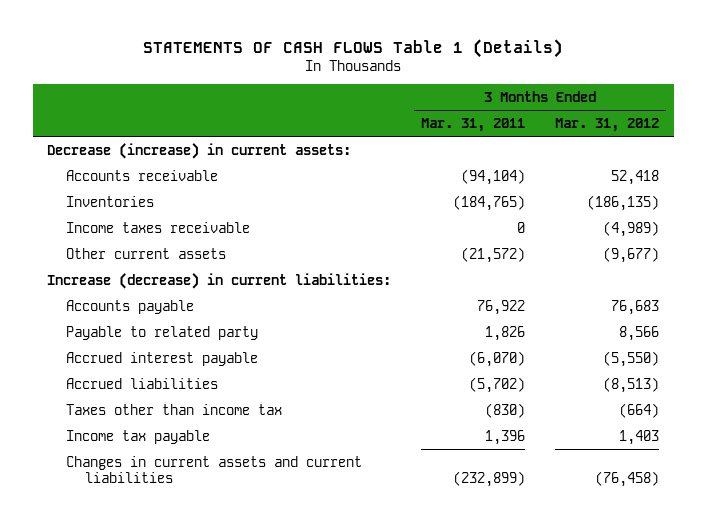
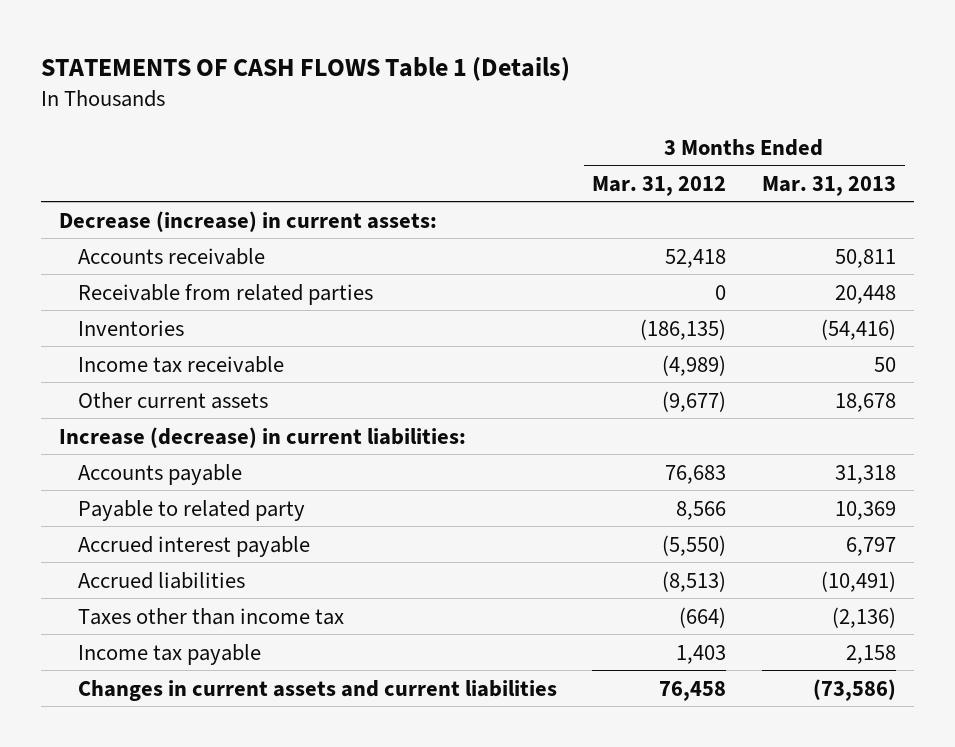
- | 3 Months Ended Mar. 31, 2011 | 3 Months Ended Mar. 31, 2012
+ | 3 Months Ended Mar. 31, 2012 | 3 Months Ended Mar. 31, 2013
+ Receivable from related parties | 0 | 20,448
- Income taxes receivable | 0 | (4,989)
+ Income tax receivable | (4,989) | 50
- Changes in current assets and current liabilities | (232,899) | (76,458)
+ Changes in current assets and current liabilities | 76,458 | (73,586)

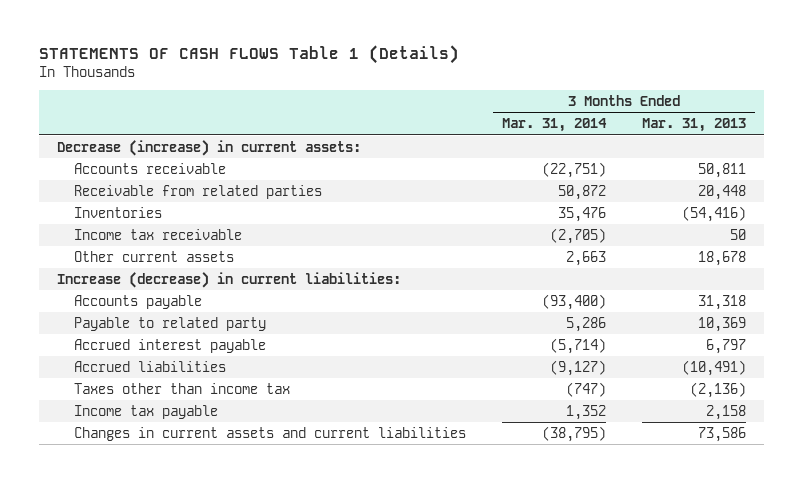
- | 3 Months Ended Mar. 31, 2012 | 3 Months Ended Mar. 31, 2013
+ | 3 Months Ended Mar. 31, 2014 | 3 Months Ended Mar. 31, 2013
- Changes in current assets and current liabilities | 76,458 | (73,586)
+ Changes in current assets and current liabilities | (38,795) | 73,586

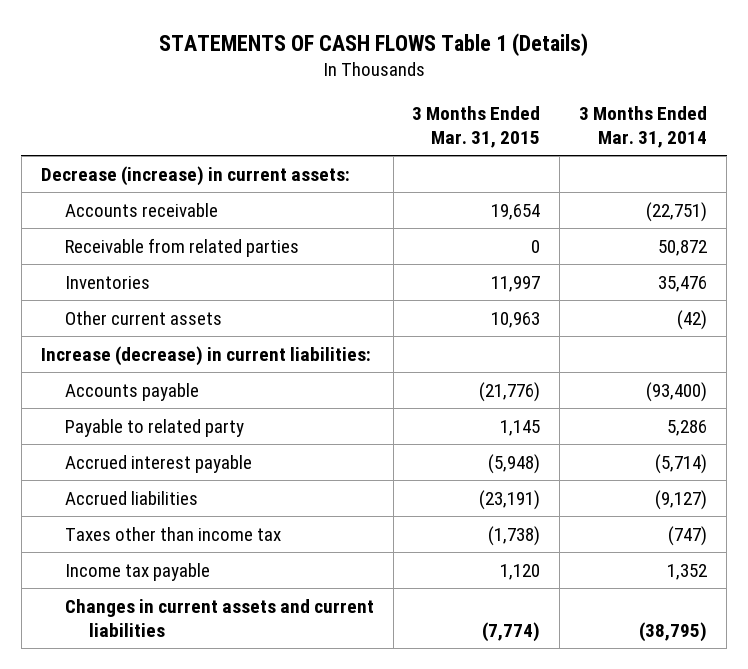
- | 3 Months Ended Mar. 31, 2014 | 3 Months Ended Mar. 31, 2013
+ | 3 Months Ended Mar. 31, 2015 | 3 Months Ended Mar. 31, 2014
- Income tax receivable | (2,705) | 50
- Other current assets | 2,663 | 18,678
+ Other current assets | 10,963 | (42)

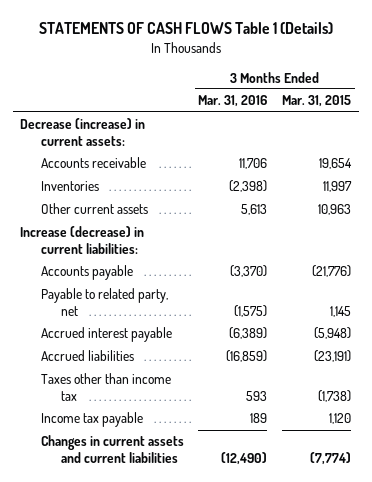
- | 3 Months Ended Mar. 31, 2015 | 3 Months Ended Mar. 31, 2014
+ | 3 Months Ended Mar. 31, 2016 | 3 Months Ended Mar. 31, 2015
- Receivable from related parties | 0 | 50,872
- Payable to related party | 1,145 | 5,286
+ Payable to related party, net | (1,575) | 1,145

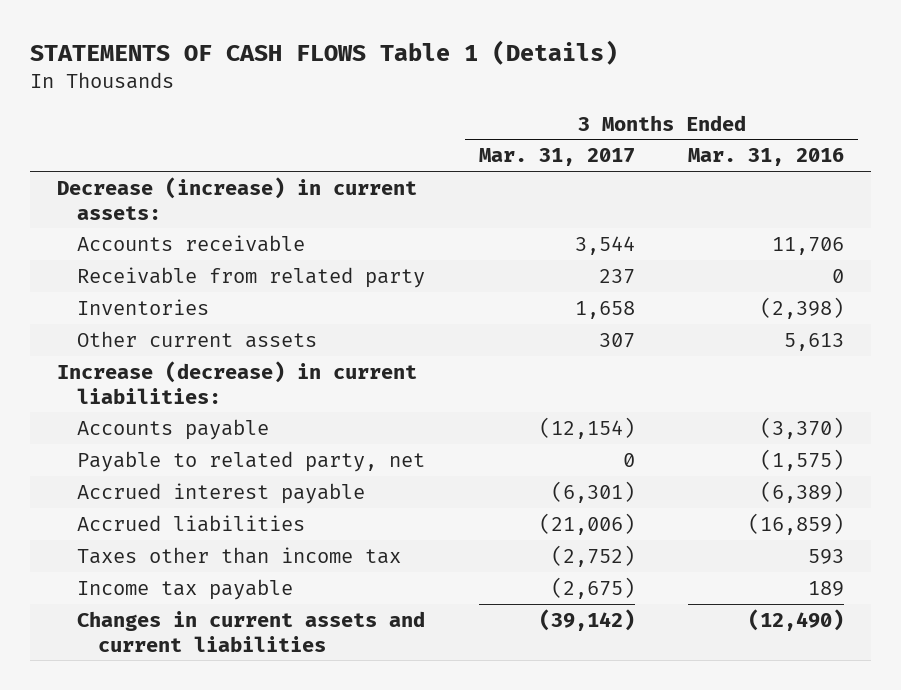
- | 3 Months Ended Mar. 31, 2016 | 3 Months Ended Mar. 31, 2015
+ | 3 Months Ended Mar. 31, 2017 | 3 Months Ended Mar. 31, 2016
+ Receivable from related party | 237 | 0

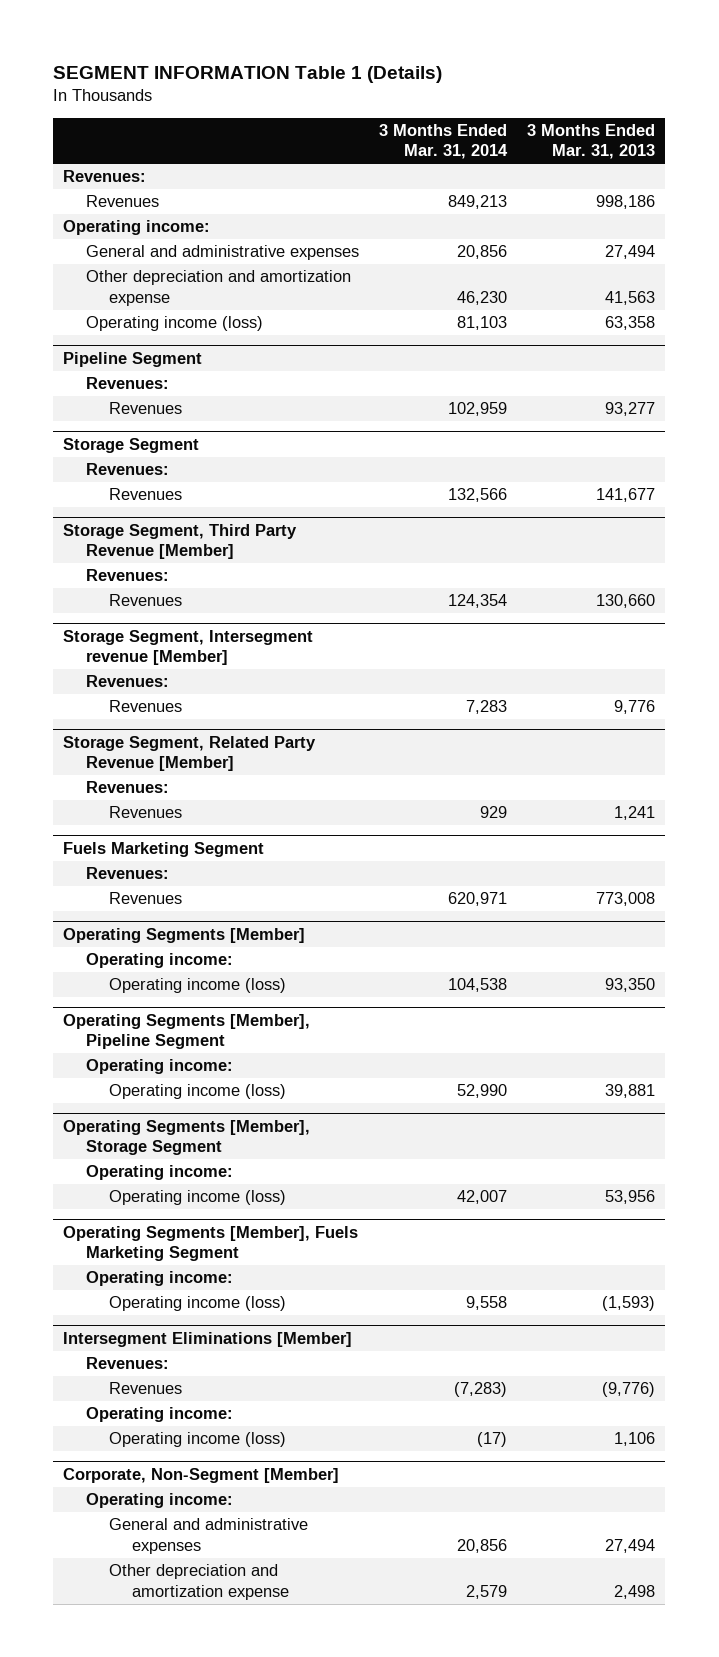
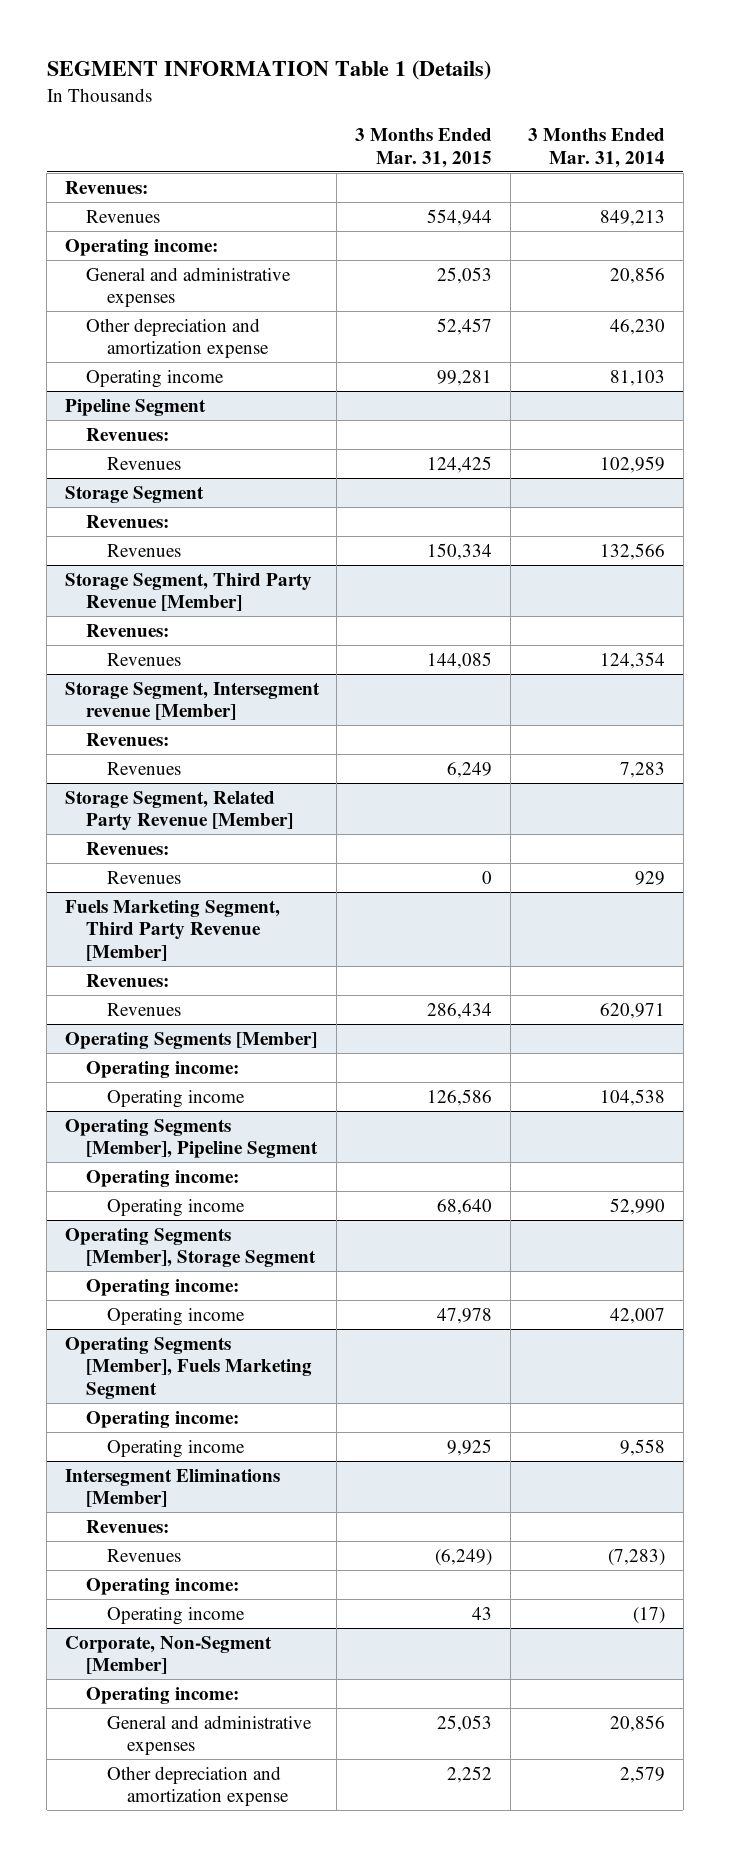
- | 3 Months Ended Mar. 31, 2014 | 3 Months Ended Mar. 31, 2013
+ | 3 Months Ended Mar. 31, 2015 | 3 Months Ended Mar. 31, 2014
- Operating income (loss) | 81,103 | 63,358
+ Operating income | 99,281 | 81,103
- Fuels Marketing Segment
+ Fuels Marketing Segment, Third Party Revenue [Member]
@ Operating Segments [Member]
- Operating income (loss) | 104,538 | 93,350
+ Operating income | 126,586 | 104,538
@ Operating Segments [Member], Pipeline Segment
- Operating income (loss) | 52,990 | 39,881
+ Operating income | 68,640 | 52,990
@ Operating Segments [Member], Storage Segment
- Operating income (loss) | 42,007 | 53,956
+ Operating income | 47,978 | 42,007
@ Operating Segments [Member], Fuels Marketing Segment
- Operating income (loss) | 9,558 | (1,593)
+ Operating income | 9,925 | 9,558
@ Intersegment Eliminations [Member]
- Operating income (loss) | (17) | 1,106
+ Operating income | 43 | (17)

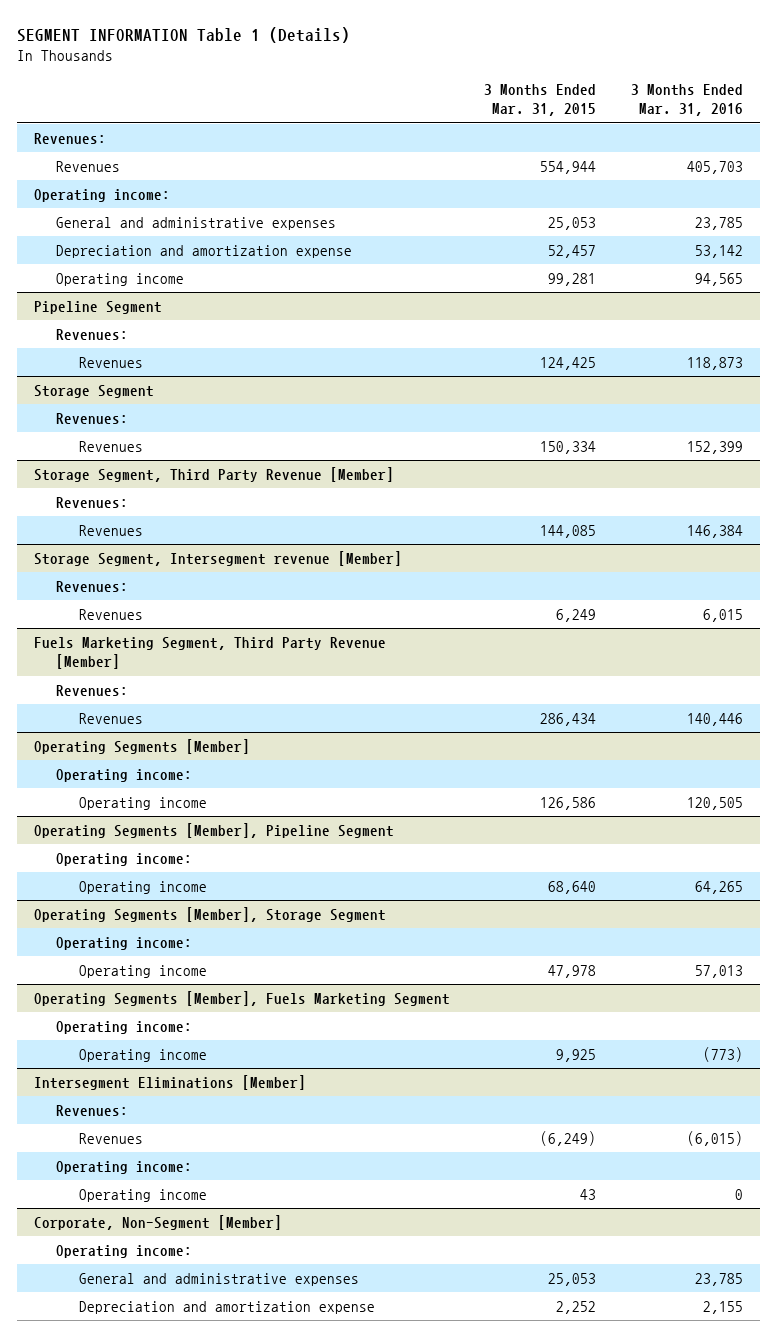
- | 3 Months Ended Mar. 31, 2015 | 3 Months Ended Mar. 31, 2014
+ | 3 Months Ended Mar. 31, 2015 | 3 Months Ended Mar. 31, 2016
- Other depreciation and amortization expense | 52,457 | 46,230
+ Depreciation and amortization expense | 52,457 | 53,142
- Storage Segment, Related Party Revenue [Member]
- Revenues:
- Revenues | 0 | 929
@ Corporate, Non-Segment [Member]
- Other depreciation and amortization expense | 2,252 | 2,579
+ Depreciation and amortization expense | 2,252 | 2,155

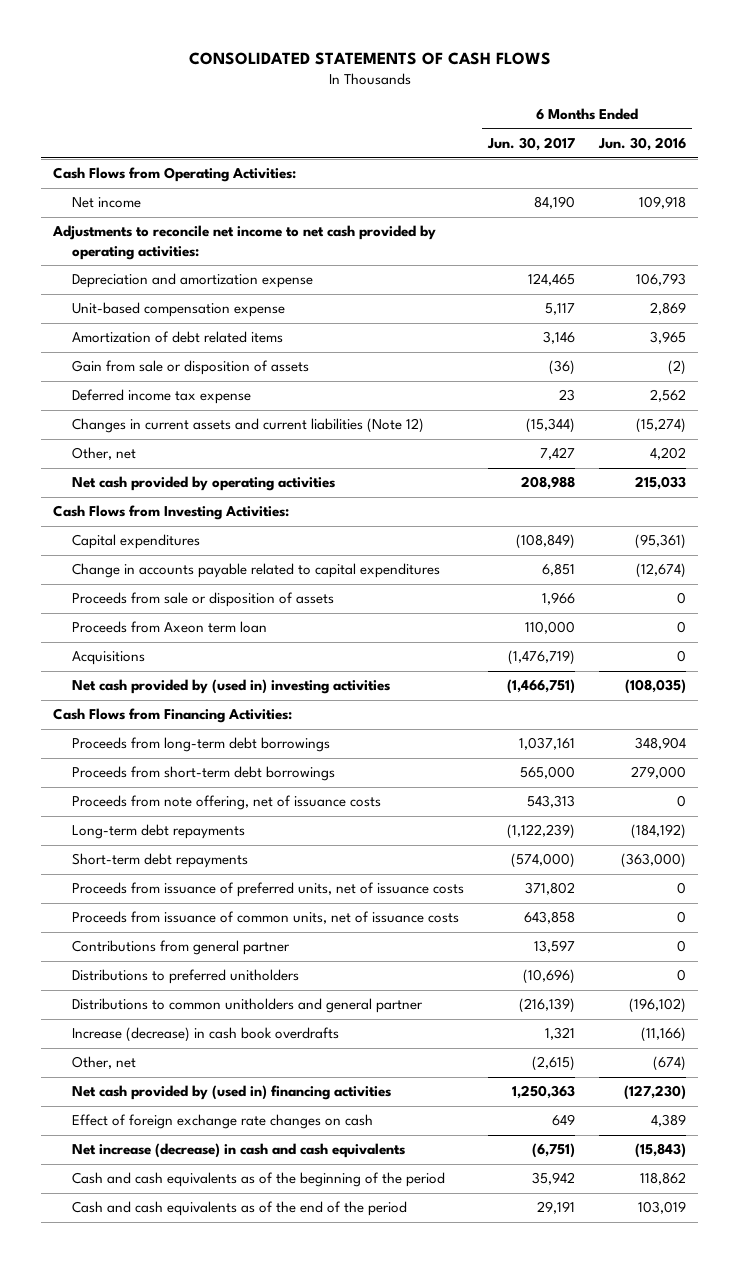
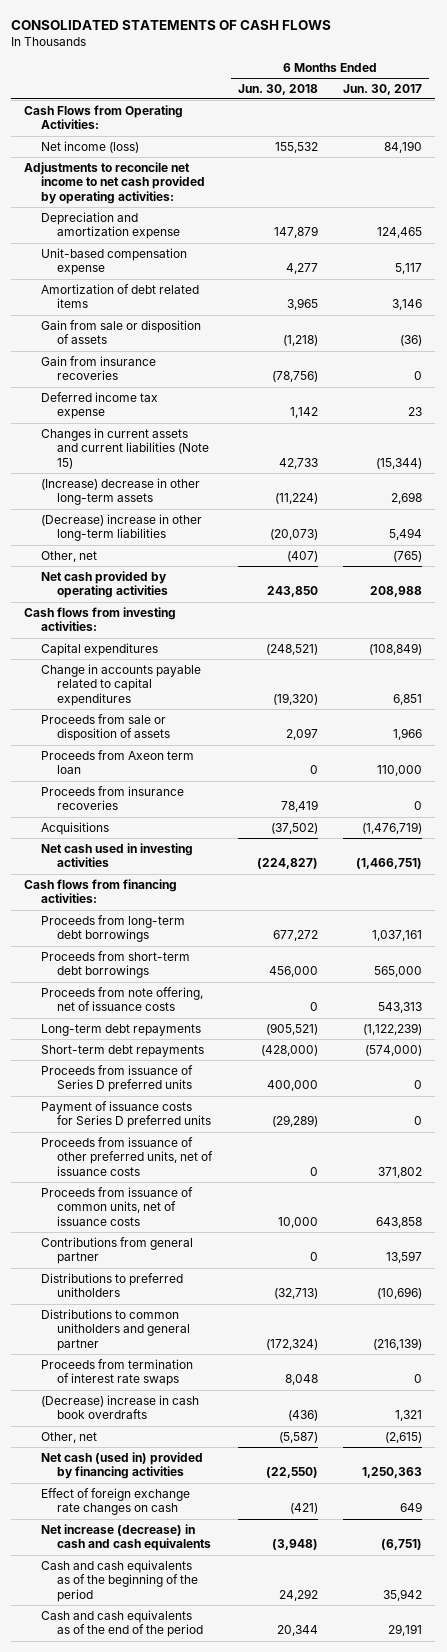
- | 6 Months Ended Jun. 30, 2017 | 6 Months Ended Jun. 30, 2016
+ | 6 Months Ended Jun. 30, 2018 | 6 Months Ended Jun. 30, 2017
- Net income | 84,190 | 109,918
+ Net income (loss) | 155,532 | 84,190
+ Gain from insurance recoveries | (78,756) | 0
- Changes in current assets and current liabilities (Note 12) | (15,344) | (15,274)
- Other, net | 7,427 | 4,202
+ Changes in current assets and current liabilities (Note 15) | 42,733 | (15,344)
+ (Increase) decrease in other long-term assets | (11,224) | 2,698
+ (Decrease) increase in other long-term liabilities | (20,073) | 5,494
+ Other, net | (407) | (765)
- Cash Flows from Investing Activities:
+ Cash flows from investing activities:
+ Proceeds from insurance recoveries | 78,419 | 0
- Net cash provided by (used in) investing activities | (1,466,751) | (108,035)
- Cash Flows from Financing Activities:
+ Net cash used in investing activities | (224,827) | (1,466,751)
+ Cash flows from financing activities:
- Proceeds from issuance of preferred units, net of issuance costs | 371,802 | 0
+ Proceeds from issuance of Series D preferred units | 400,000 | 0
+ Payment of issuance costs for Series D preferred units | (29,289) | 0
+ Proceeds from issuance of other preferred units, net of issuance costs | 0 | 371,802
- Increase (decrease) in cash book overdrafts | 1,321 | (11,166)
+ Proceeds from termination of interest rate swaps | 8,048 | 0
+ (Decrease) increase in cash book overdrafts | (436) | 1,321
- Net cash provided by (used in) financing activities | 1,250,363 | (127,230)
+ Net cash (used in) provided by financing activities | (22,550) | 1,250,363

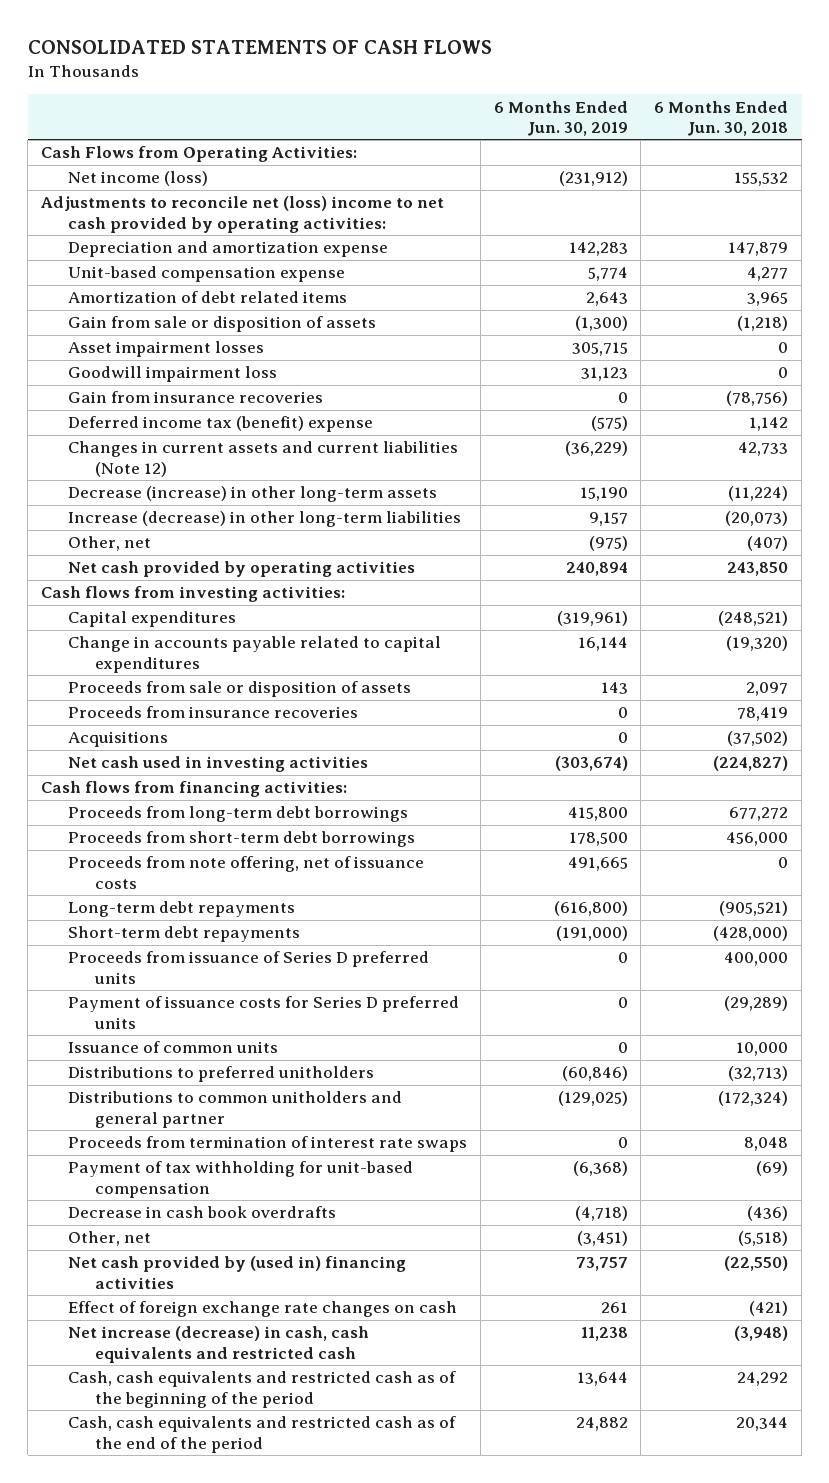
- | 6 Months Ended Jun. 30, 2018 | 6 Months Ended Jun. 30, 2017
+ | 6 Months Ended Jun. 30, 2019 | 6 Months Ended Jun. 30, 2018
- Adjustments to reconcile net income to net cash provided by operating activities:
+ Adjustments to reconcile net (loss) income to net cash provided by operating activities:
+ Asset impairment losses | 305,715 | 0
+ Goodwill impairment loss | 31,123 | 0
- Deferred income tax expense | 1,142 | 23
- Changes in current assets and current liabilities (Note 15) | 42,733 | (15,344)
- (Increase) decrease in other long-term assets | (11,224) | 2,698
- (Decrease) increase in other long-term liabilities | (20,073) | 5,494
+ Deferred income tax (benefit) expense | (575) | 1,142
+ Changes in current assets and current liabilities (Note 12) | (36,229) | 42,733
+ Decrease (increase) in other long-term assets | 15,190 | (11,224)
+ Increase (decrease) in other long-term liabilities | 9,157 | (20,073)
- Proceeds from Axeon term loan | 0 | 110,000
- Proceeds from issuance of other preferred units, net of issuance costs | 0 | 371,802
- Proceeds from issuance of common units, net of issuance costs | 10,000 | 643,858
- Contributions from general partner | 0 | 13,597
+ Issuance of common units | 0 | 10,000
- (Decrease) increase in cash book overdrafts | (436) | 1,321
- Other, net | (5,587) | (2,615)
- Net cash (used in) provided by financing activities | (22,550) | 1,250,363
+ Payment of tax withholding for unit-based compensation | (6,368) | (69)
+ Decrease in cash book overdrafts | (4,718) | (436)
+ Other, net | (3,451) | (5,518)
+ Net cash provided by (used in) financing activities | 73,757 | (22,550)
- Net increase (decrease) in cash and cash equivalents | (3,948) | (6,751)
- Cash and cash equivalents as of the beginning of the period | 24,292 | 35,942
- Cash and cash equivalents as of the end of the period | 20,344 | 29,191
+ Net increase (decrease) in cash, cash equivalents and restricted cash | 11,238 | (3,948)
+ Cash, cash equivalents and restricted cash as of the beginning of the period | 13,644 | 24,292
+ Cash, cash equivalents and restricted cash as of the end of the period | 24,882 | 20,344

